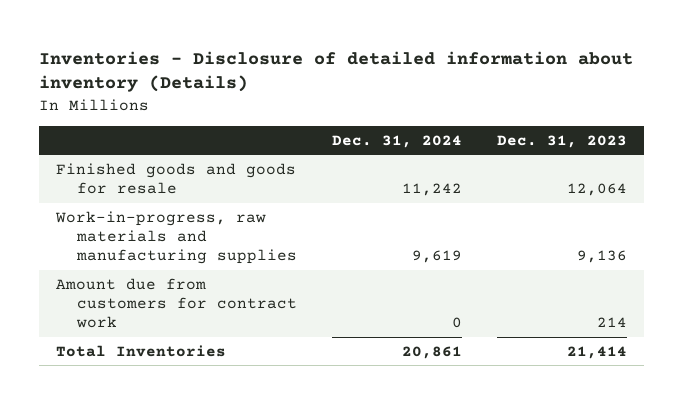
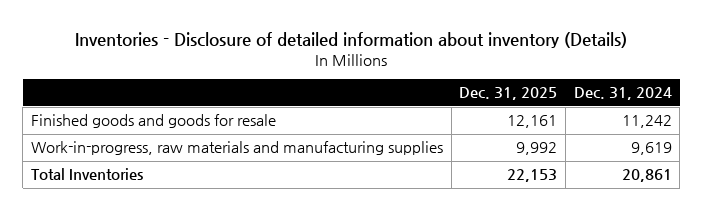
- | Dec. 31, 2024 | Dec. 31, 2023
+ | Dec. 31, 2025 | Dec. 31, 2024
- Amount due from customers for contract work | 0 | 214

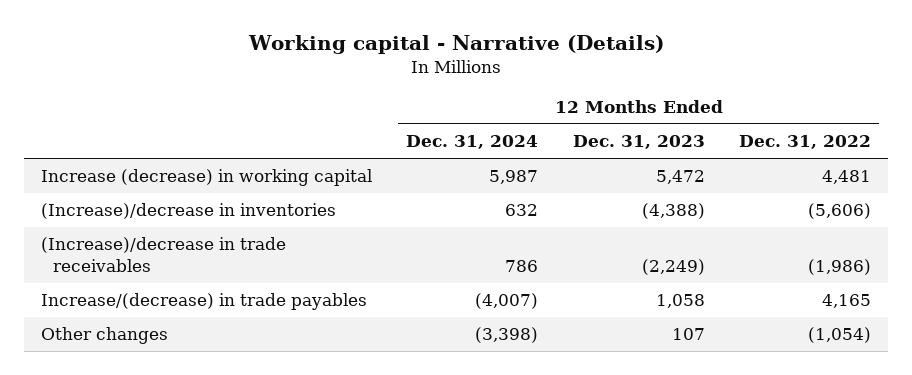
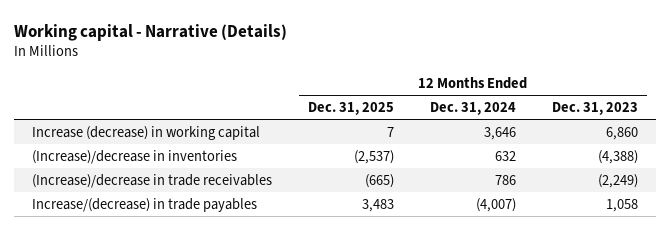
- | 12 Months Ended Dec. 31, 2024 | 12 Months Ended Dec. 31, 2023 | 12 Months Ended Dec. 31, 2022
+ | 12 Months Ended Dec. 31, 2025 | 12 Months Ended Dec. 31, 2024 | 12 Months Ended Dec. 31, 2023
- Increase (decrease) in working capital | 5,987 | 5,472 | 4,481
+ Increase (decrease) in working capital | 7 | 3,646 | 6,860
- Other changes | (3,398) | 107 | (1,054)

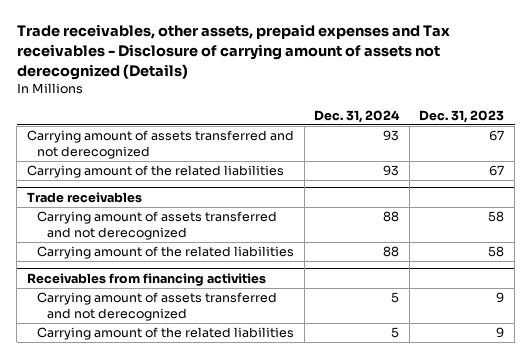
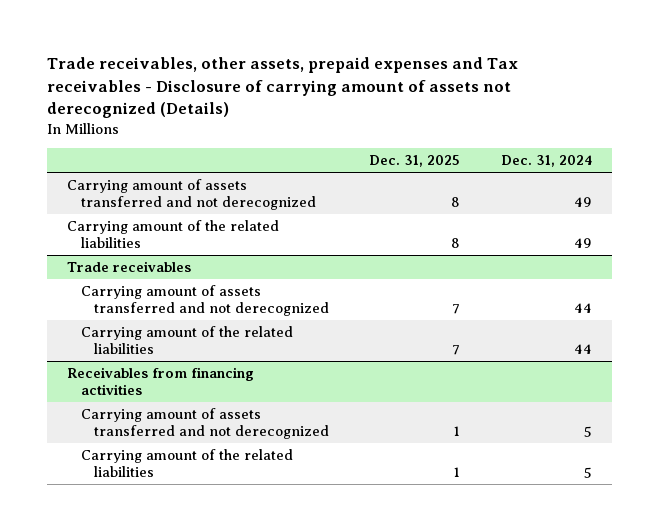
- | Dec. 31, 2024 | Dec. 31, 2023
+ | Dec. 31, 2025 | Dec. 31, 2024
- Carrying amount of assets transferred and not derecognized | 93 | 67
- Carrying amount of the related liabilities | 93 | 67
+ Carrying amount of assets transferred and not derecognized | 8 | 49
+ Carrying amount of the related liabilities | 8 | 49
@ Trade receivables
- Carrying amount of assets transferred and not derecognized | 88 | 58
- Carrying amount of the related liabilities | 88 | 58
+ Carrying amount of assets transferred and not derecognized | 7 | 44
+ Carrying amount of the related liabilities | 7 | 44

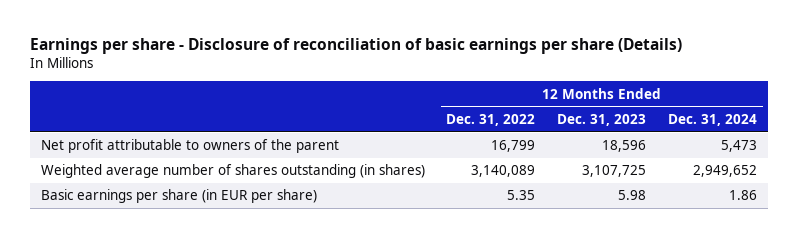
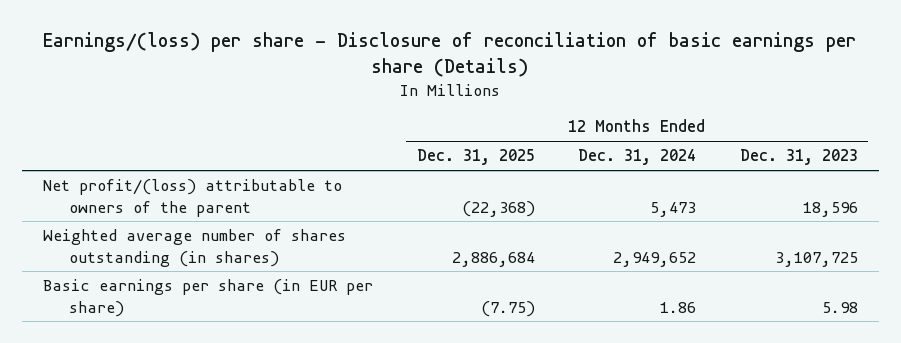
- Earnings per share - Disclosure of reconciliation of basic earnings per share (Details)
+ Earnings/(loss) per share - Disclosure of reconciliation of basic earnings per share (Details)
- | 12 Months Ended Dec. 31, 2022 | 12 Months Ended Dec. 31, 2023 | 12 Months Ended Dec. 31, 2024
+ | 12 Months Ended Dec. 31, 2025 | 12 Months Ended Dec. 31, 2024 | 12 Months Ended Dec. 31, 2023
- Net profit attributable to owners of the parent | 16,799 | 18,596 | 5,473
+ Net profit/(loss) attributable to owners of the parent | (22,368) | 5,473 | 18,596

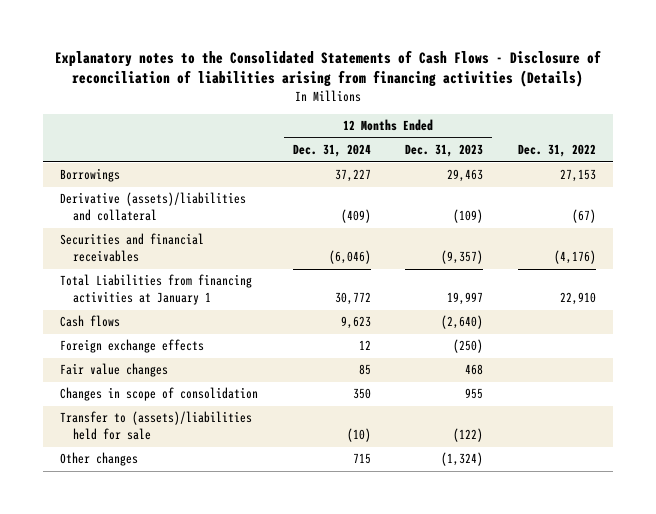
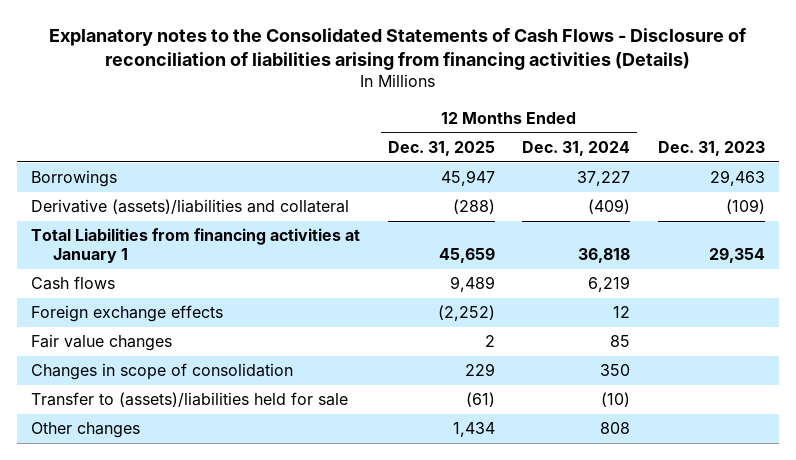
- | 12 Months Ended Dec. 31, 2024 | 12 Months Ended Dec. 31, 2023 | Dec. 31, 2022
+ | 12 Months Ended Dec. 31, 2025 | 12 Months Ended Dec. 31, 2024 | Dec. 31, 2023
- Securities and financial receivables | (6,046) | (9,357) | (4,176)
- Total Liabilities from financing activities at January 1 | 30,772 | 19,997 | 22,910
- Cash flows | 9,623 | (2,640) |
+ Total Liabilities from financing activities at January 1 | 45,659 | 36,818 | 29,354
+ Cash flows | 9,489 | 6,219 |
- Other changes | 715 | (1,324) |
+ Other changes | 1,434 | 808 |

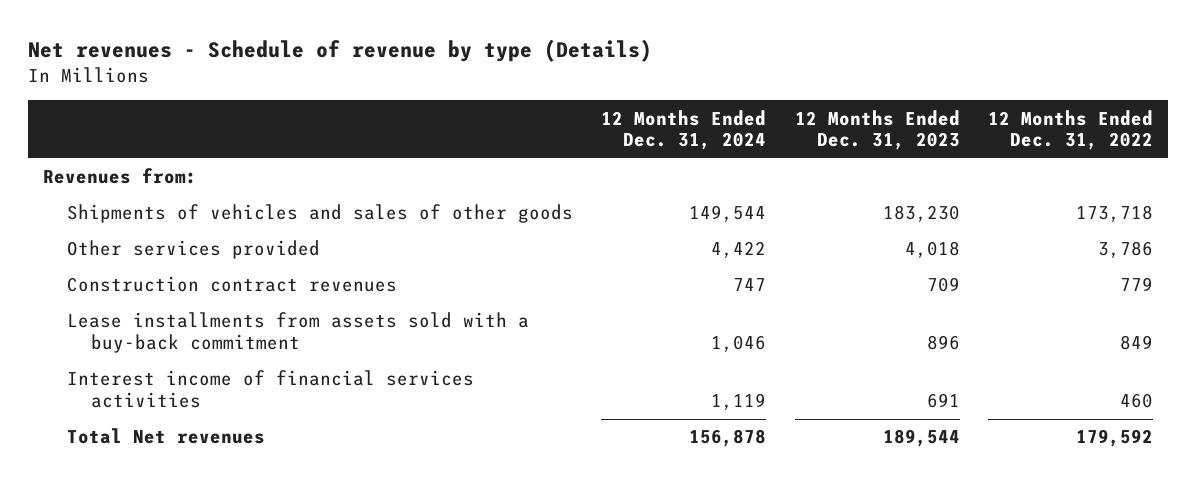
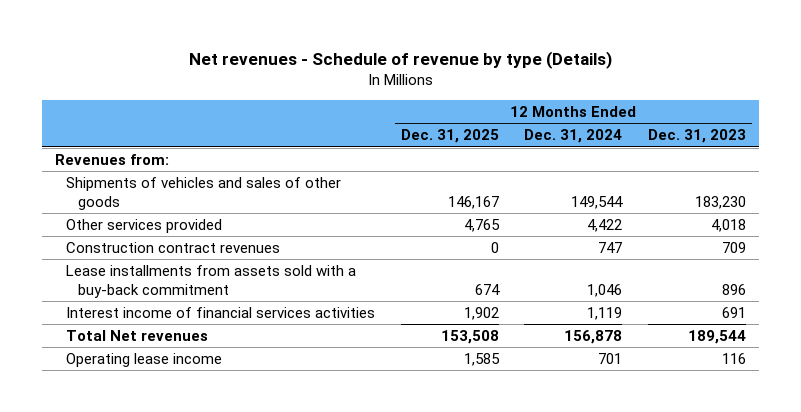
- | 12 Months Ended Dec. 31, 2024 | 12 Months Ended Dec. 31, 2023 | 12 Months Ended Dec. 31, 2022
+ | 12 Months Ended Dec. 31, 2025 | 12 Months Ended Dec. 31, 2024 | 12 Months Ended Dec. 31, 2023
+ Operating lease income | 1,585 | 701 | 116

